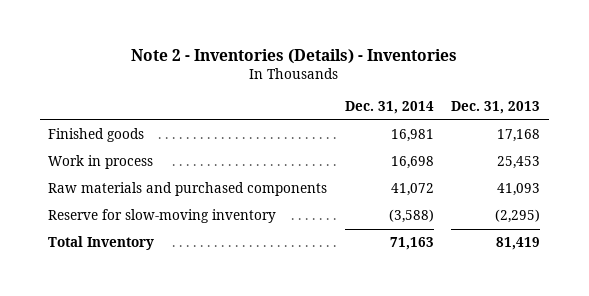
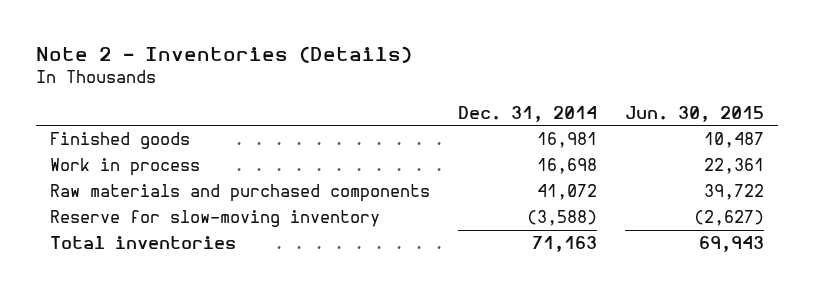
- Note 2 - Inventories (Details) - Inventories
+ Note 2 - Inventories (Details)
- | Dec. 31, 2014 | Dec. 31, 2013
+ | Dec. 31, 2014 | Jun. 30, 2015
- Total Inventory | 71,163 | 81,419
+ Total inventories | 71,163 | 69,943

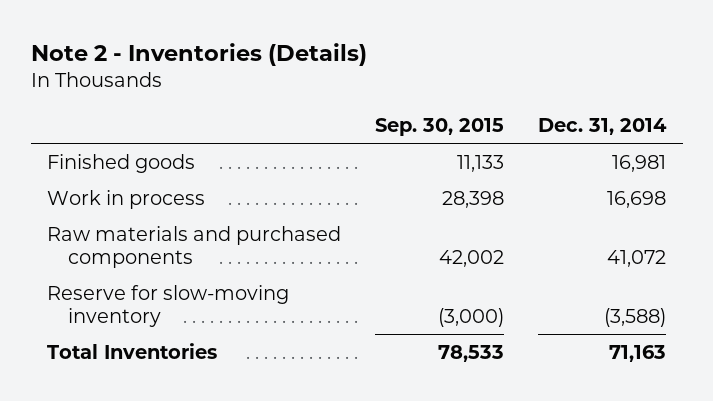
- | Dec. 31, 2014 | Jun. 30, 2015
+ | Sep. 30, 2015 | Dec. 31, 2014
- Total inventories | 71,163 | 69,943
+ Total Inventories | 78,533 | 71,163

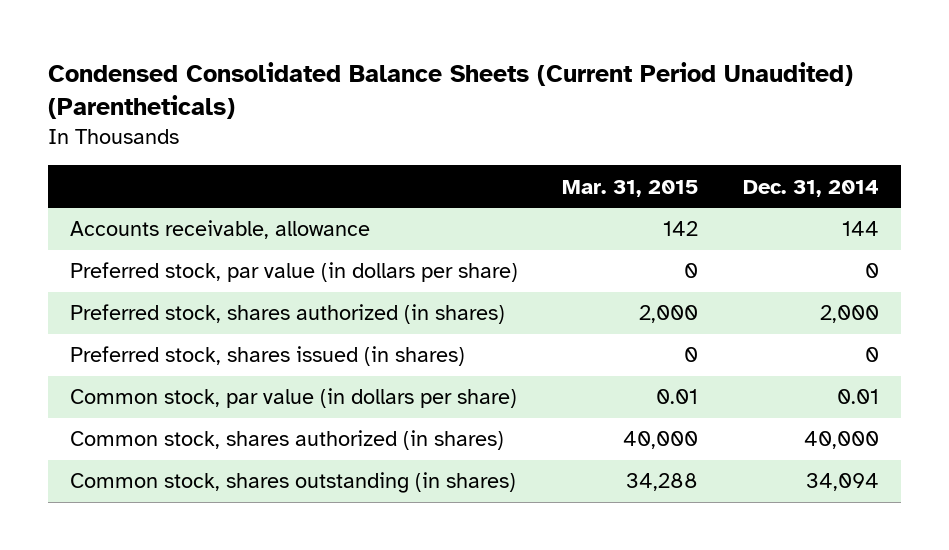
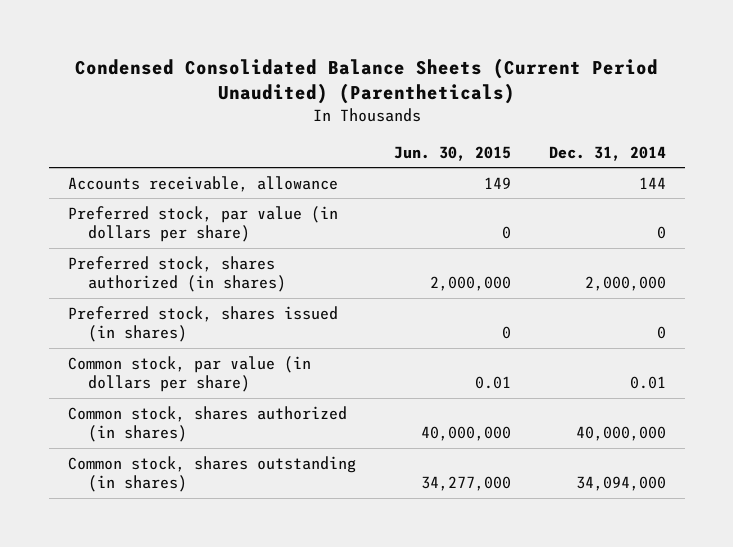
- | Mar. 31, 2015 | Dec. 31, 2014
+ | Jun. 30, 2015 | Dec. 31, 2014
- Preferred stock, shares authorized (in shares) | 2,000 | 2,000
+ Preferred stock, shares authorized (in shares) | 2,000,000 | 2,000,000
- Common stock, shares authorized (in shares) | 40,000 | 40,000
- Common stock, shares outstanding (in shares) | 34,288 | 34,094
+ Common stock, shares authorized (in shares) | 40,000,000 | 40,000,000
+ Common stock, shares outstanding (in shares) | 34,277,000 | 34,094,000

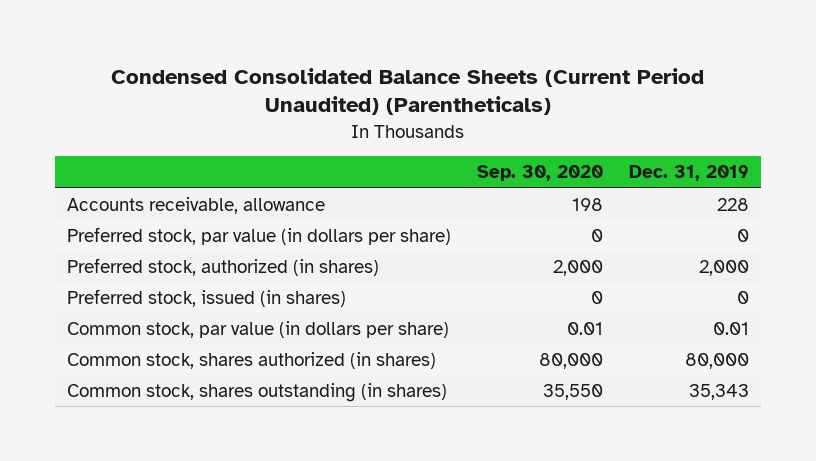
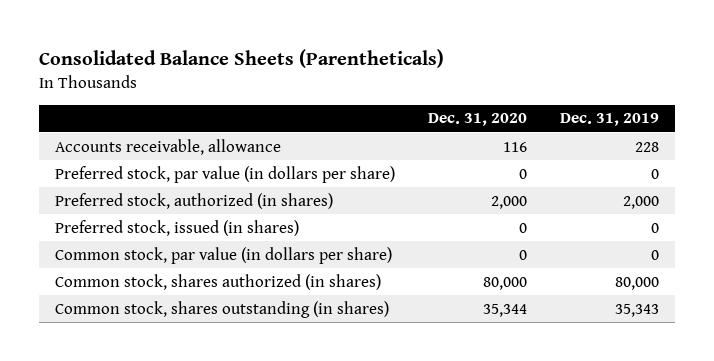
- Condensed Consolidated Balance Sheets (Current Period Unaudited) (Parentheticals)
+ Consolidated Balance Sheets (Parentheticals)
- | Sep. 30, 2020 | Dec. 31, 2019
+ | Dec. 31, 2020 | Dec. 31, 2019
- Common stock, par value (in dollars per share) | 0.01 | 0.01
+ Common stock, par value (in dollars per share) | 0 | 0

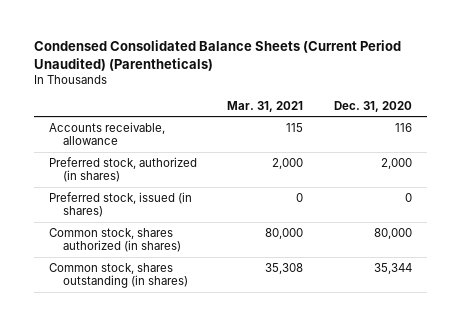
- Consolidated Balance Sheets (Parentheticals)
+ Condensed Consolidated Balance Sheets (Current Period Unaudited) (Parentheticals)
- | Dec. 31, 2020 | Dec. 31, 2019
+ | Mar. 31, 2021 | Dec. 31, 2020
- Preferred stock, par value (in dollars per share) | 0 | 0
- Common stock, par value (in dollars per share) | 0 | 0

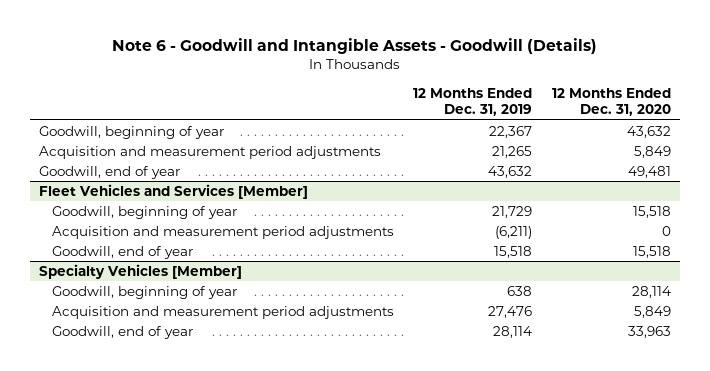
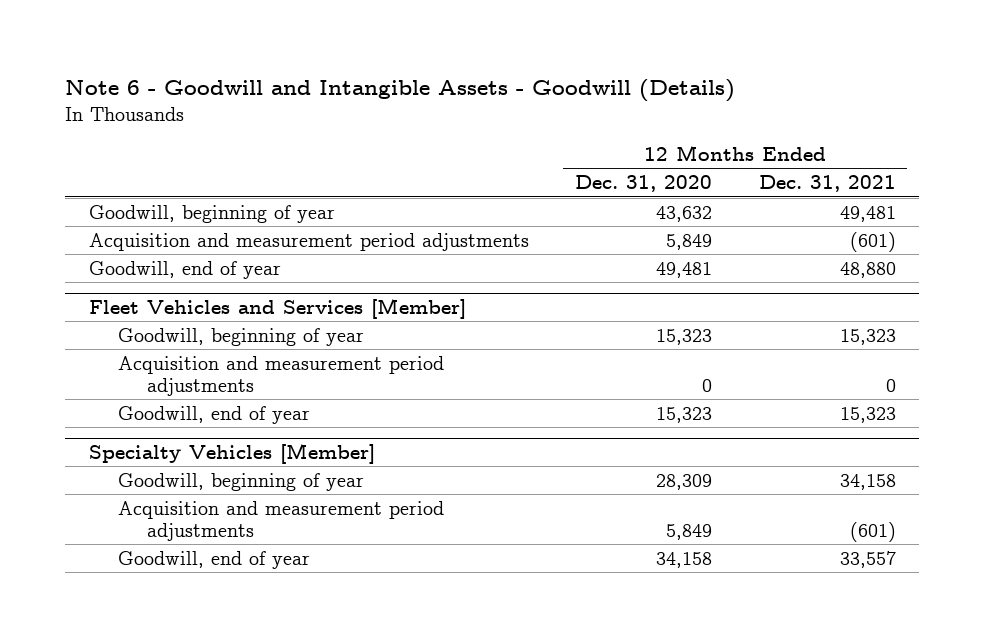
- | 12 Months Ended Dec. 31, 2019 | 12 Months Ended Dec. 31, 2020
+ | 12 Months Ended Dec. 31, 2020 | 12 Months Ended Dec. 31, 2021
@ Fleet Vehicles and Services [Member]
- Goodwill, beginning of year | 21,729 | 15,518
+ Goodwill, beginning of year | 15,323 | 15,323
- Goodwill, end of year | 15,518 | 15,518
+ Goodwill, end of year | 15,323 | 15,323
@ Specialty Vehicles [Member]
- Goodwill, beginning of year | 638 | 28,114
+ Goodwill, beginning of year | 28,309 | 34,158
- Goodwill, end of year | 28,114 | 33,963
+ Goodwill, end of year | 34,158 | 33,557

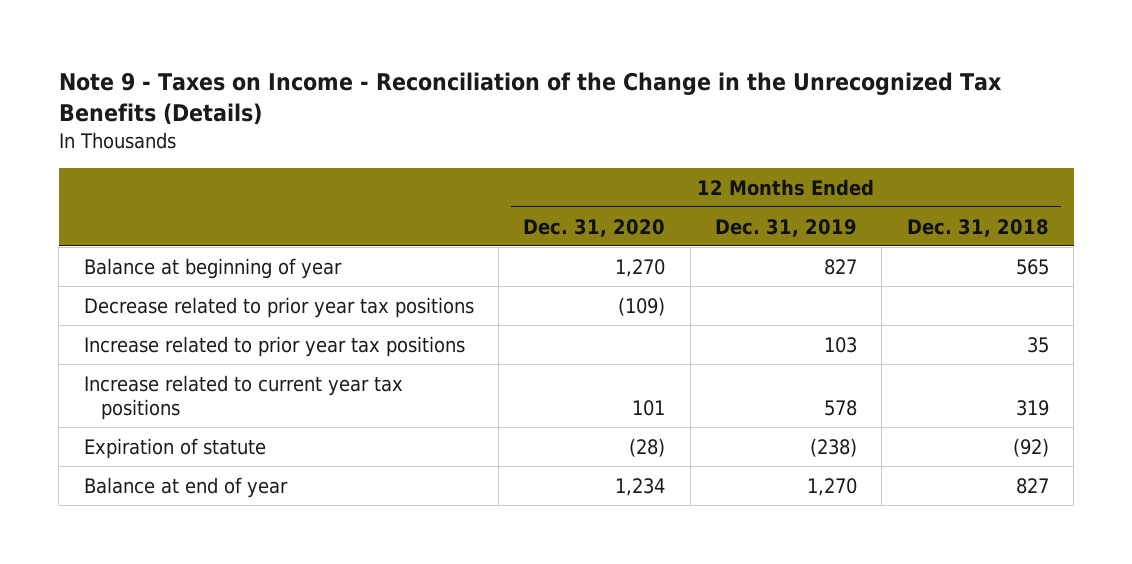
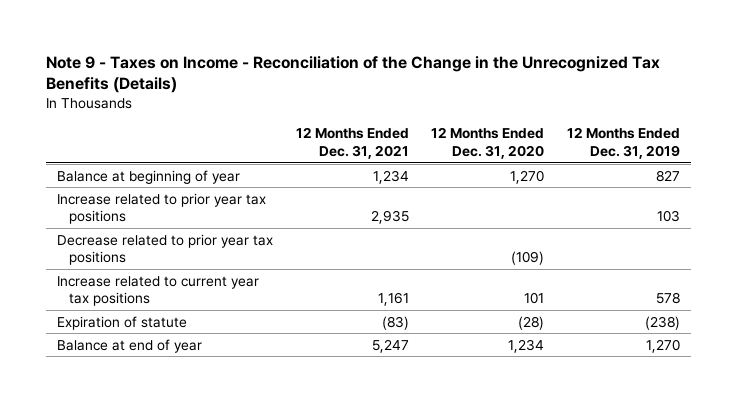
- | 12 Months Ended Dec. 31, 2020 | 12 Months Ended Dec. 31, 2019 | 12 Months Ended Dec. 31, 2018
+ | 12 Months Ended Dec. 31, 2021 | 12 Months Ended Dec. 31, 2020 | 12 Months Ended Dec. 31, 2019
moved down: Decrease related to prior year tax positions | | (109) |

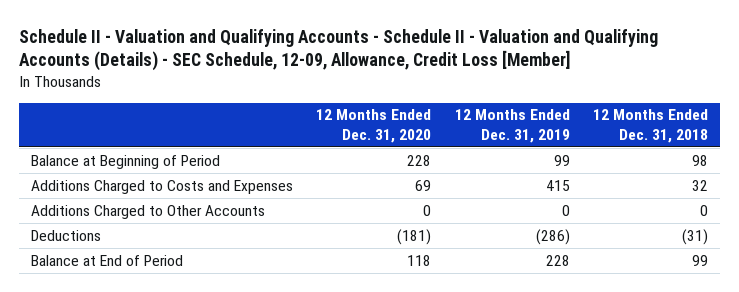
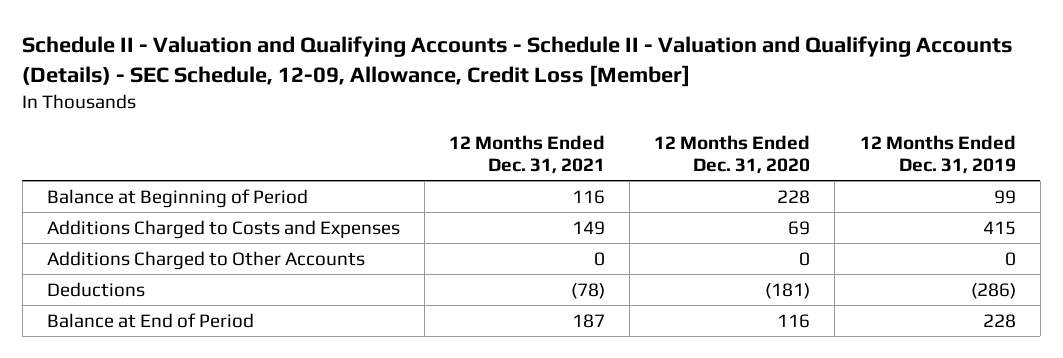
- | 12 Months Ended Dec. 31, 2020 | 12 Months Ended Dec. 31, 2019 | 12 Months Ended Dec. 31, 2018
+ | 12 Months Ended Dec. 31, 2021 | 12 Months Ended Dec. 31, 2020 | 12 Months Ended Dec. 31, 2019
- Balance at End of Period | 118 | 228 | 99
+ Balance at End of Period | 187 | 116 | 228

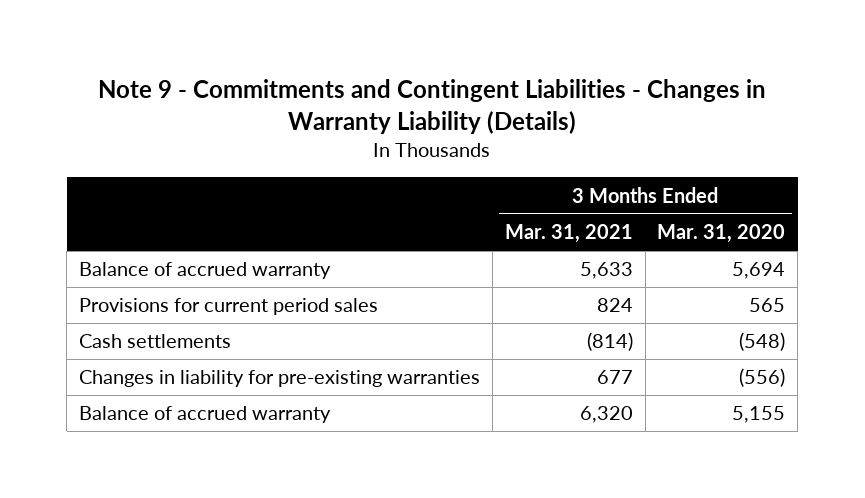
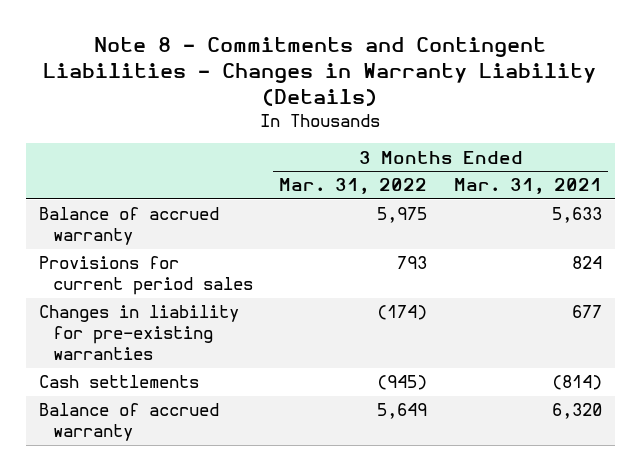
- Note 9 - Commitments and Contingent Liabilities - Changes in Warranty Liability (Details)
+ Note 8 - Commitments and Contingent Liabilities - Changes in Warranty Liability (Details)
- | 3 Months Ended Mar. 31, 2021 | 3 Months Ended Mar. 31, 2020
+ | 3 Months Ended Mar. 31, 2022 | 3 Months Ended Mar. 31, 2021
moved down: Cash settlements | (945) | (814)

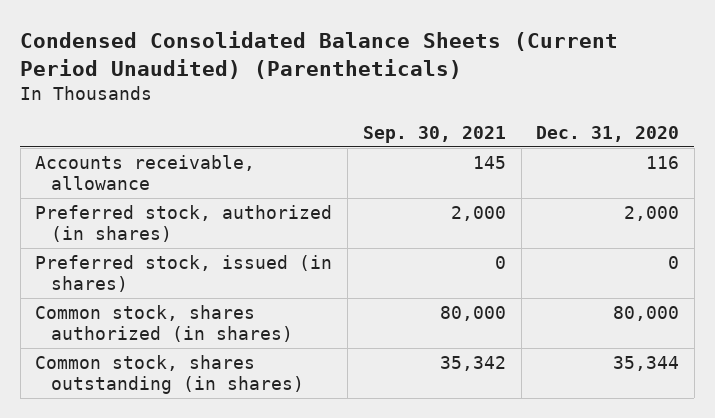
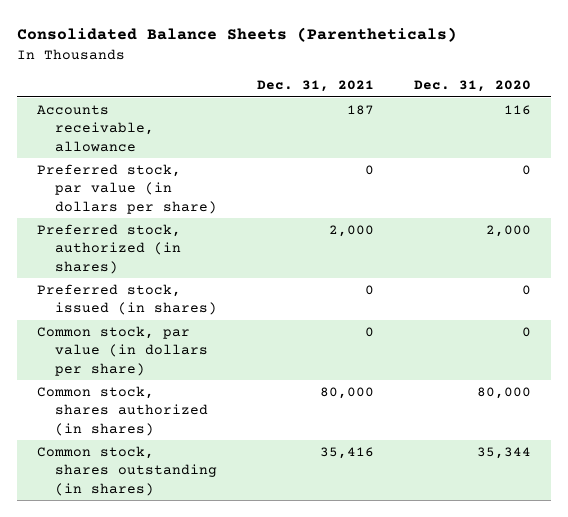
- Condensed Consolidated Balance Sheets (Current Period Unaudited) (Parentheticals)
+ Consolidated Balance Sheets (Parentheticals)
- | Sep. 30, 2021 | Dec. 31, 2020
+ | Dec. 31, 2021 | Dec. 31, 2020
+ Preferred stock, par value (in dollars per share) | 0 | 0
+ Common stock, par value (in dollars per share) | 0 | 0

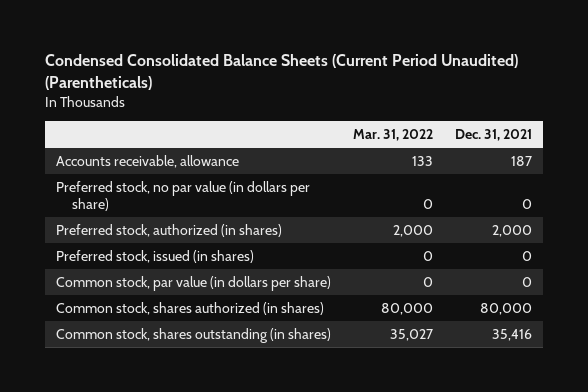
- Consolidated Balance Sheets (Parentheticals)
+ Condensed Consolidated Balance Sheets (Current Period Unaudited) (Parentheticals)
- | Dec. 31, 2021 | Dec. 31, 2020
+ | Mar. 31, 2022 | Dec. 31, 2021
- Preferred stock, par value (in dollars per share) | 0 | 0
+ Preferred stock, no par value (in dollars per share) | 0 | 0

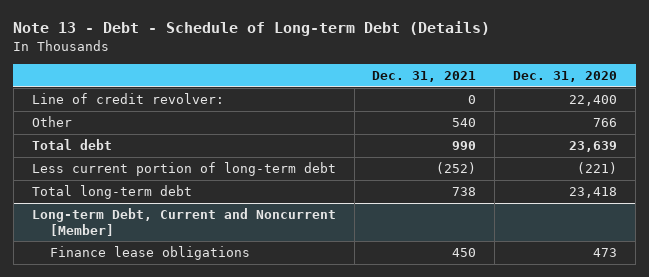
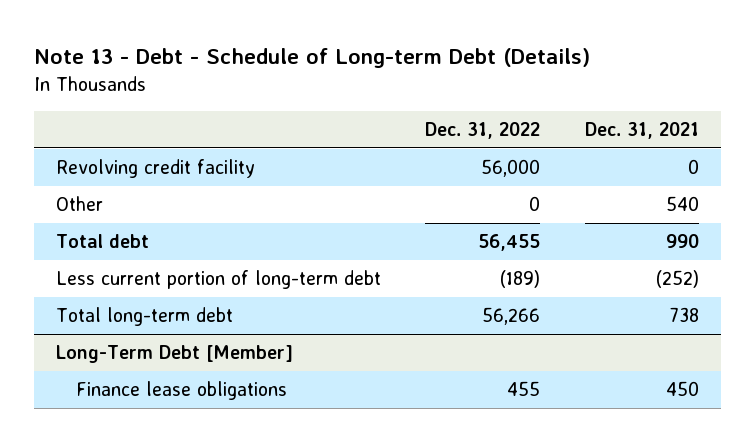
- | Dec. 31, 2021 | Dec. 31, 2020
+ | Dec. 31, 2022 | Dec. 31, 2021
- Line of credit revolver: | 0 | 22,400
+ Revolving credit facility | 56,000 | 0
- Long-term Debt, Current and Noncurrent [Member]
+ Long-Term Debt [Member]

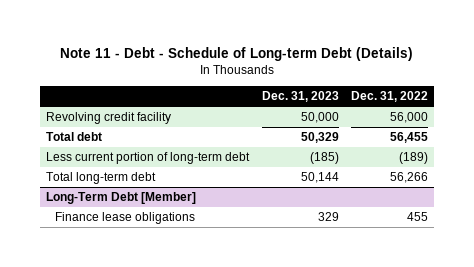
- Note 13 - Debt - Schedule of Long-term Debt (Details)
+ Note 11 - Debt - Schedule of Long-term Debt (Details)
- | Dec. 31, 2022 | Dec. 31, 2021
+ | Dec. 31, 2023 | Dec. 31, 2022
- Other | 0 | 540

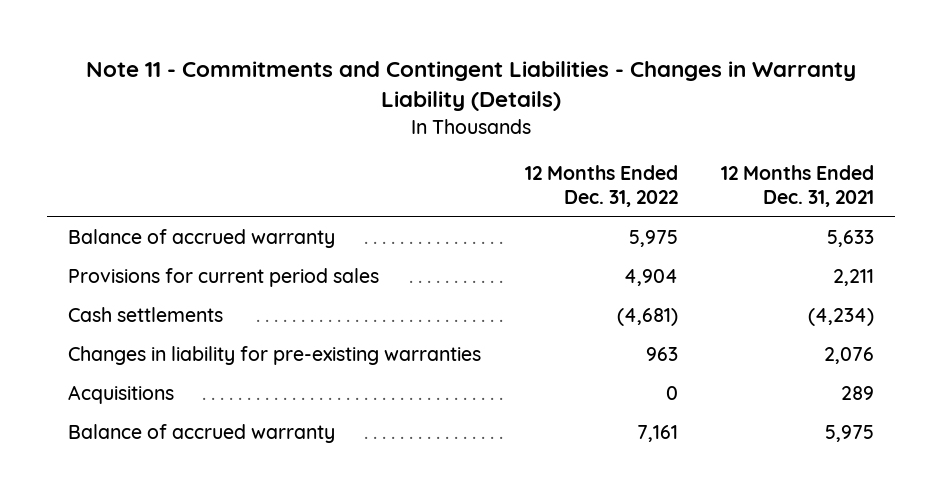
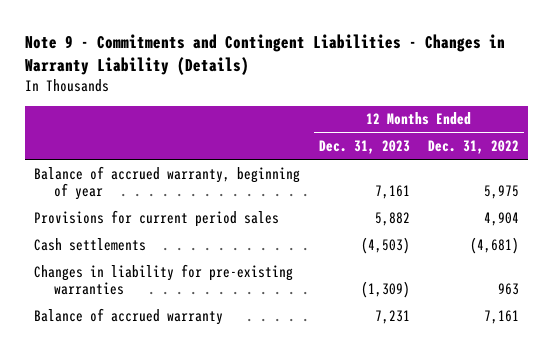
- Note 11 - Commitments and Contingent Liabilities - Changes in Warranty Liability (Details)
+ Note 9 - Commitments and Contingent Liabilities - Changes in Warranty Liability (Details)
- | 12 Months Ended Dec. 31, 2022 | 12 Months Ended Dec. 31, 2021
+ | 12 Months Ended Dec. 31, 2023 | 12 Months Ended Dec. 31, 2022
- Balance of accrued warranty | 5,975 | 5,633
+ Balance of accrued warranty, beginning of year | 7,161 | 5,975
- Acquisitions | 0 | 289

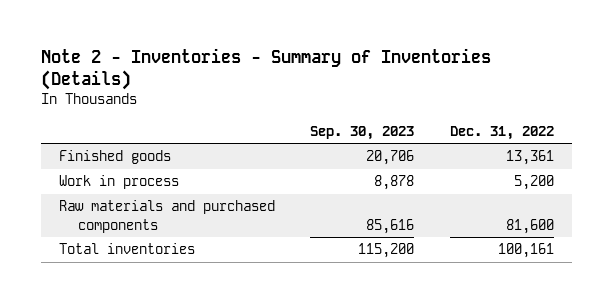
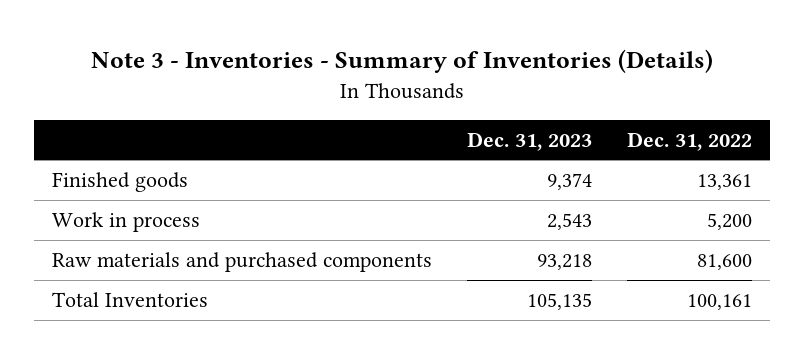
- Note 2 - Inventories - Summary of Inventories (Details)
+ Note 3 - Inventories - Summary of Inventories (Details)
- | Sep. 30, 2023 | Dec. 31, 2022
+ | Dec. 31, 2023 | Dec. 31, 2022
- Total inventories | 115,200 | 100,161
+ Total Inventories | 105,135 | 100,161

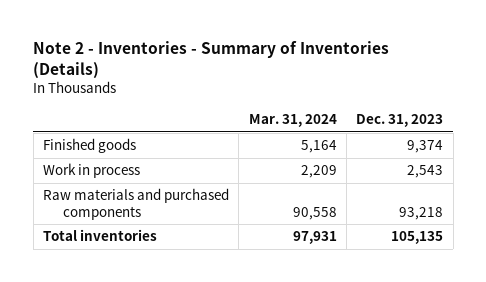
- Note 3 - Inventories - Summary of Inventories (Details)
+ Note 2 - Inventories - Summary of Inventories (Details)
- | Dec. 31, 2023 | Dec. 31, 2022
+ | Mar. 31, 2024 | Dec. 31, 2023
- Total Inventories | 105,135 | 100,161
+ Total inventories | 97,931 | 105,135

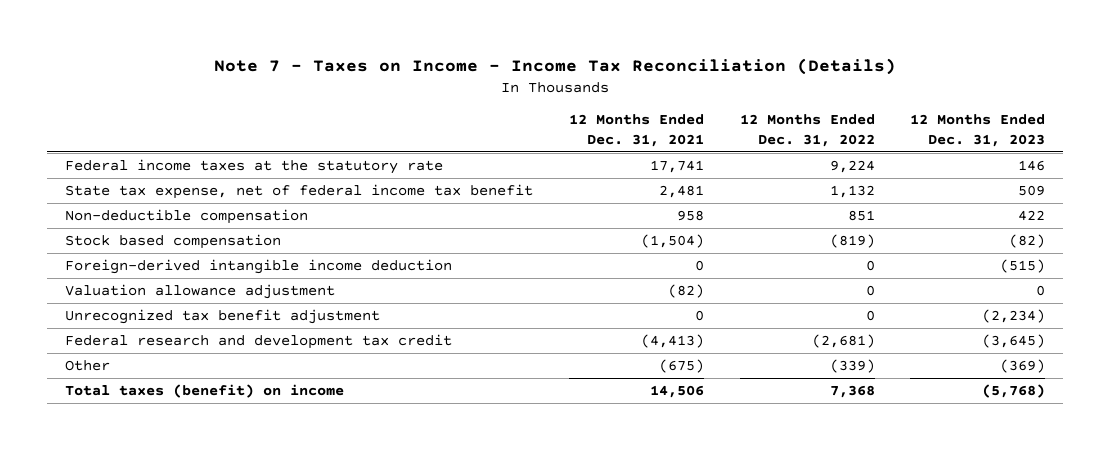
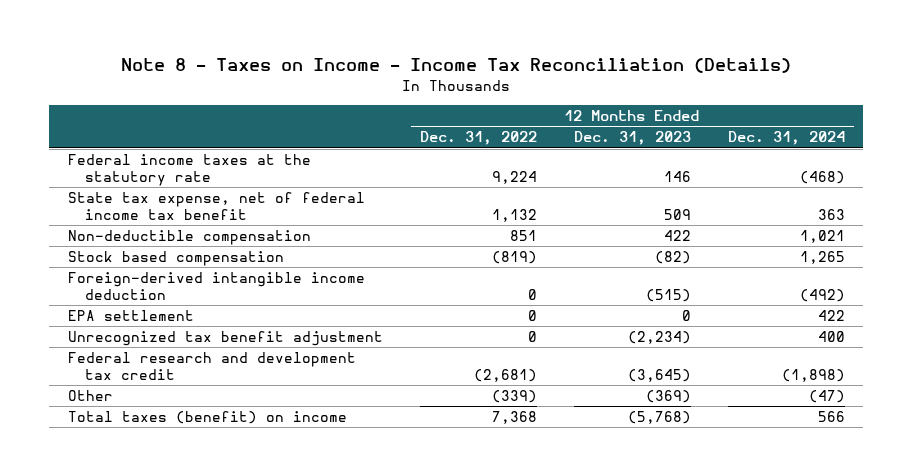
- Note 7 - Taxes on Income - Income Tax Reconciliation (Details)
+ Note 8 - Taxes on Income - Income Tax Reconciliation (Details)
- | 12 Months Ended Dec. 31, 2021 | 12 Months Ended Dec. 31, 2022 | 12 Months Ended Dec. 31, 2023
+ | 12 Months Ended Dec. 31, 2022 | 12 Months Ended Dec. 31, 2023 | 12 Months Ended Dec. 31, 2024
- Valuation allowance adjustment | (82) | 0 | 0
+ EPA settlement | 0 | 0 | 422

